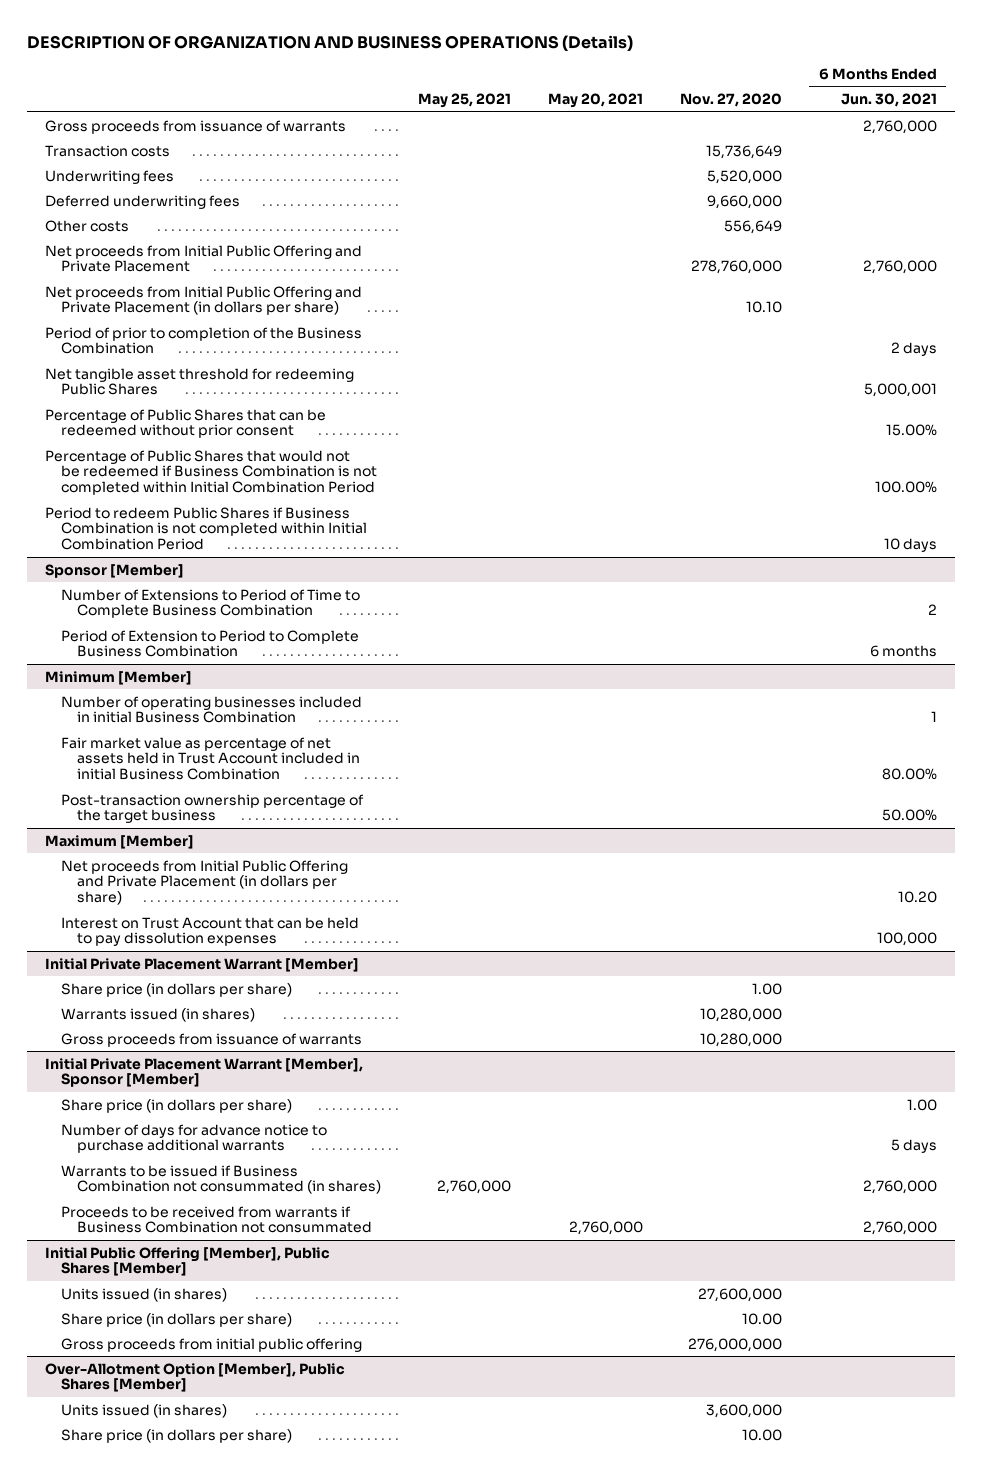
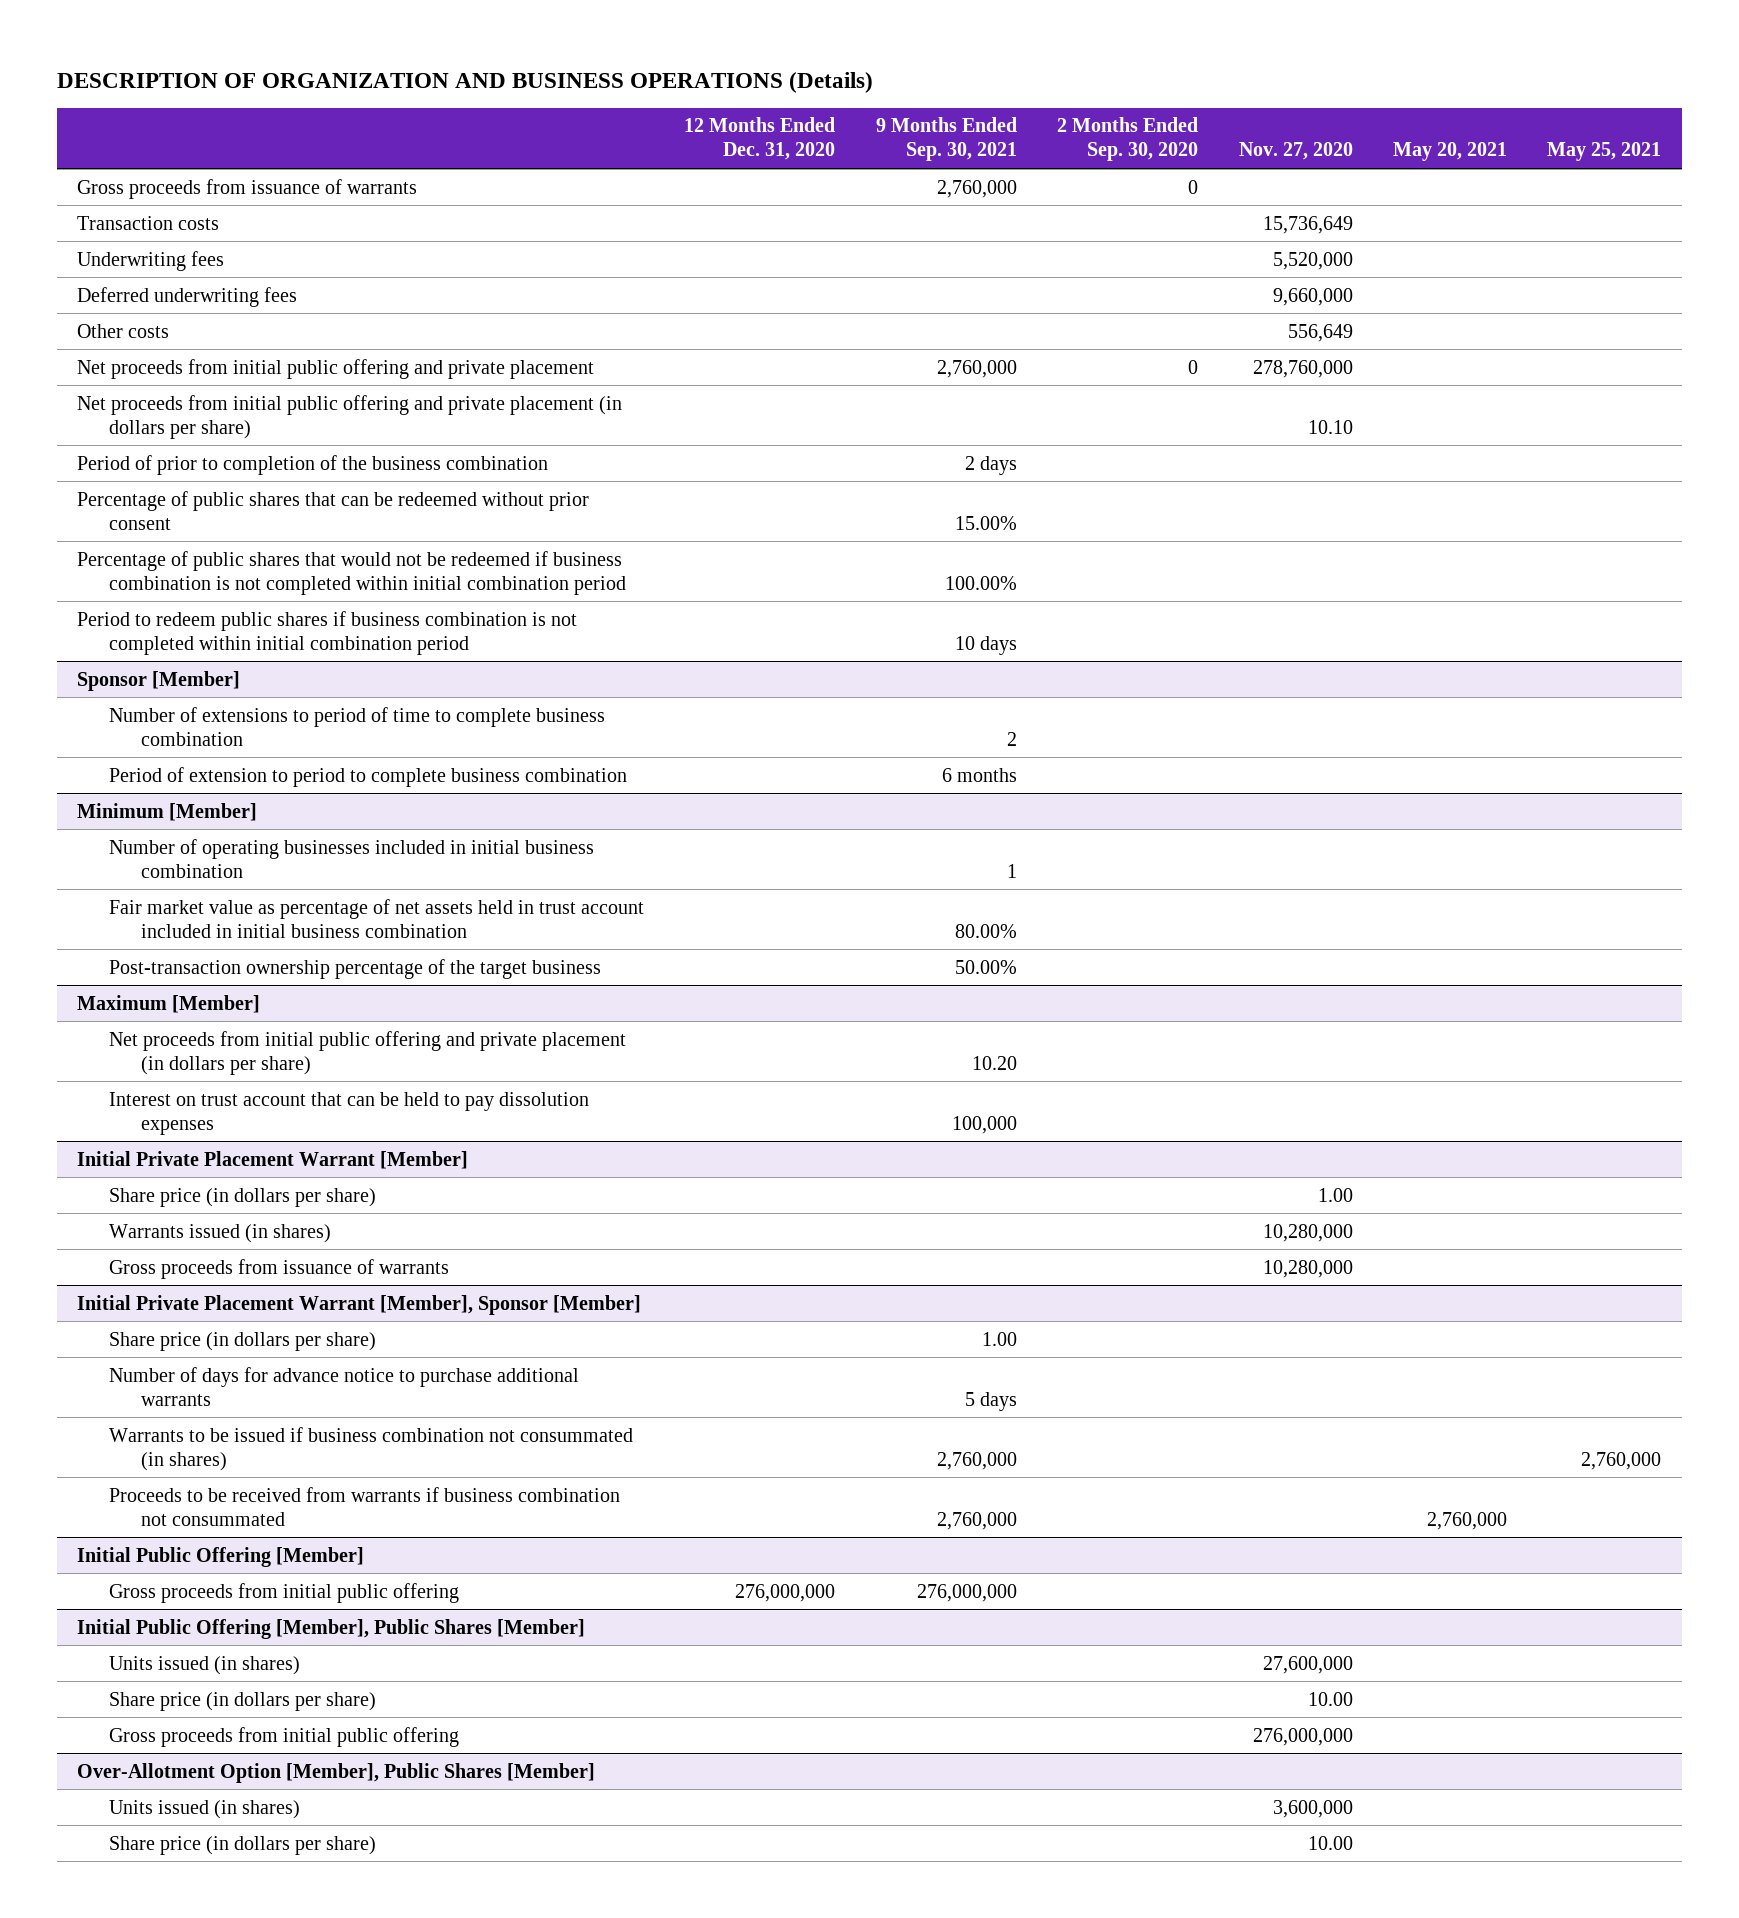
- | May 25, 2021 | May 20, 2021 | Nov. 27, 2020 | 6 Months Ended Jun. 30, 2021
+ | 12 Months Ended Dec. 31, 2020 | 9 Months Ended Sep. 30, 2021 | 2 Months Ended Sep. 30, 2020 | Nov. 27, 2020 | May 20, 2021 | May 25, 2021
- Net proceeds from Initial Public Offering and Private Placement | | | 278,760,000 | 2,760,000
- Net proceeds from Initial Public Offering and Private Placement (in dollars per share) | | | 10.10 |
- Period of prior to completion of the Business Combination | | | | 2 days
- Net tangible asset threshold for redeeming Public Shares | | | | 5,000,001
- Percentage of Public Shares that can be redeemed without prior consent | | | | 15.00%
- Percentage of Public Shares that would not be redeemed if Business Combination is not completed within Initial Combination Period | | | | 100.00%
- Period to redeem Public Shares if Business Combination is not completed within Initial Combination Period | | | | 10 days
+ Net proceeds from initial public offering and private placement | | 2,760,000 | 0 | 278,760,000 | |
+ Net proceeds from initial public offering and private placement (in dollars per share) | | | | 10.10 | |
+ Period of prior to completion of the business combination | | 2 days | | | |
+ Percentage of public shares that can be redeemed without prior consent | | 15.00% | | | |
+ Percentage of public shares that would not be redeemed if business combination is not completed within initial combination period | | 100.00% | | | |
+ Period to redeem public shares if business combination is not completed within initial combination period | | 10 days | | | |
@ Sponsor [Member]
- Number of Extensions to Period of Time to Complete Business Combination | | | | 2
- Period of Extension to Period to Complete Business Combination | | | | 6 months
+ Number of extensions to period of time to complete business combination | | 2 | | | |
+ Period of extension to period to complete business combination | | 6 months | | | |
@ Minimum [Member]
- Number of operating businesses included in initial Business Combination | | | | 1
- Fair market value as percentage of net assets held in Trust Account included in initial Business Combination | | | | 80.00%
+ Number of operating businesses included in initial business combination | | 1 | | | |
+ Fair market value as percentage of net assets held in trust account included in initial business combination | | 80.00% | | | |
@ Maximum [Member]
- Net proceeds from Initial Public Offering and Private Placement (in dollars per share) | | | | 10.20
- Interest on Trust Account that can be held to pay dissolution expenses | | | | 100,000
+ Net proceeds from initial public offering and private placement (in dollars per share) | | 10.20 | | | |
+ Interest on trust account that can be held to pay dissolution expenses | | 100,000 | | | |
@ Initial Private Placement Warrant [Member], Sponsor [Member]
- Warrants to be issued if Business Combination not consummated (in shares) | 2,760,000 | | | 2,760,000
- Proceeds to be received from warrants if Business Combination not consummated | | 2,760,000 | | 2,760,000
+ Warrants to be issued if business combination not consummated (in shares) | | 2,760,000 | | | | 2,760,000
+ Proceeds to be received from warrants if business combination not consummated | | 2,760,000 | | | 2,760,000 |
+ Initial Public Offering [Member]
+ Gross proceeds from initial public offering | 276,000,000 | 276,000,000 | | | |

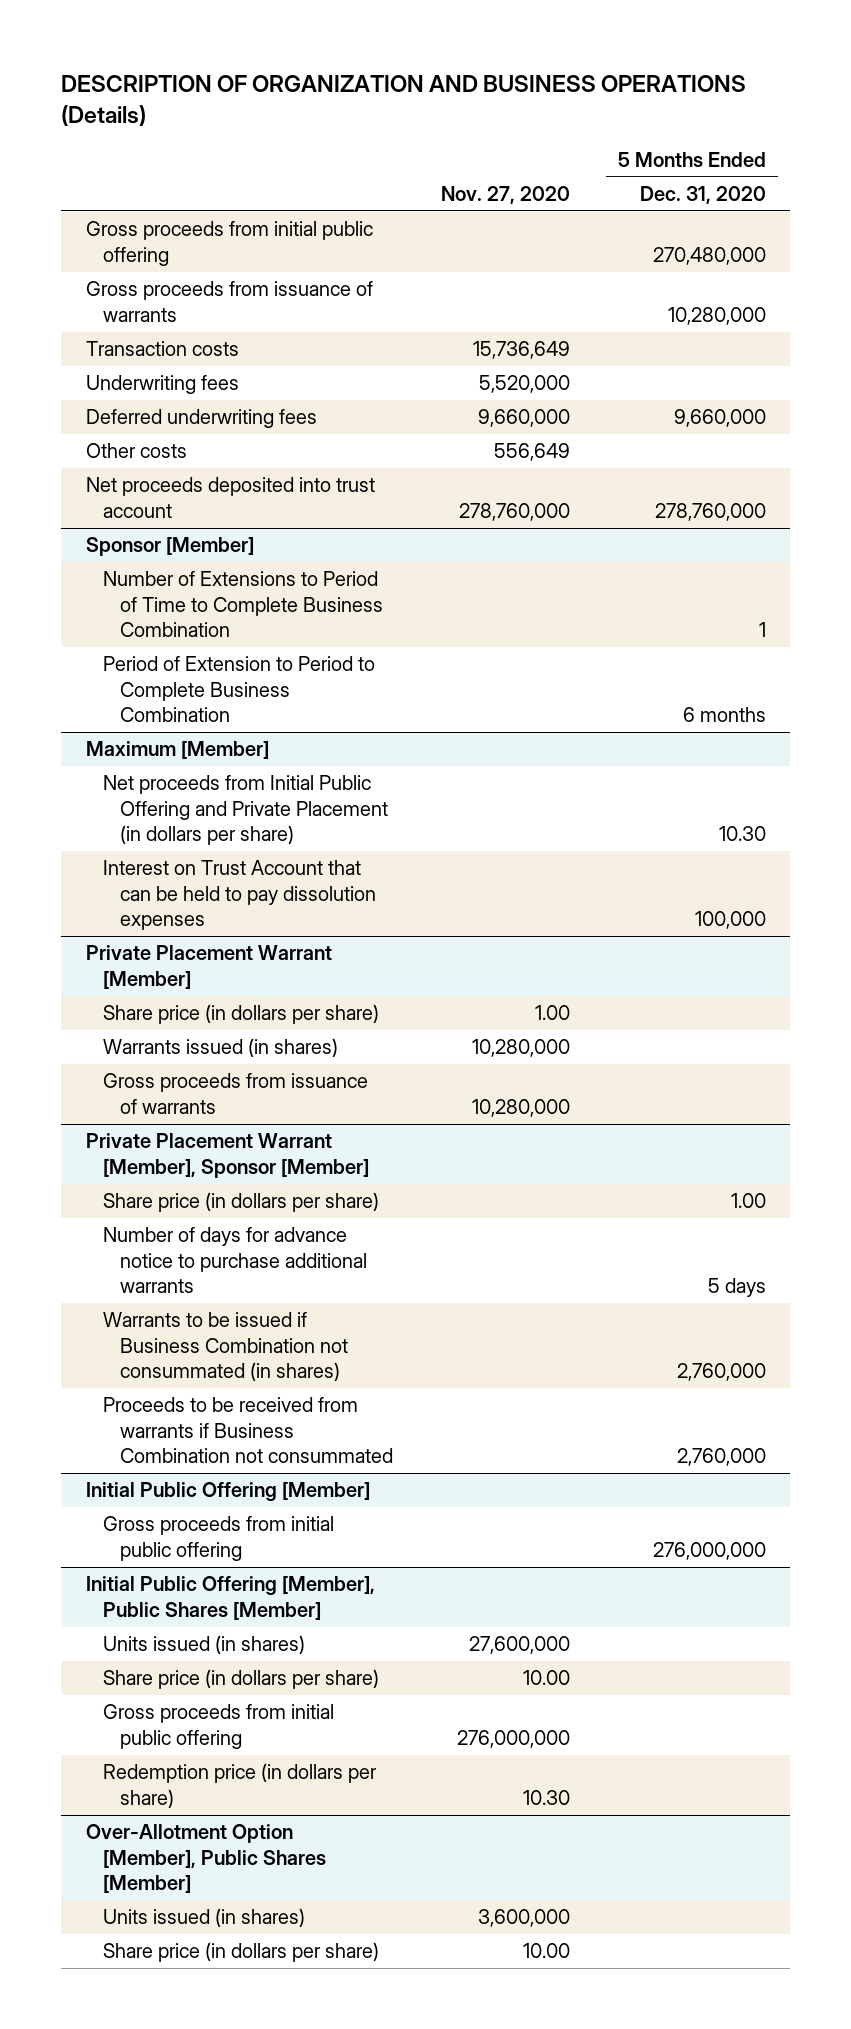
- | 12 Months Ended Dec. 31, 2020 | 9 Months Ended Sep. 30, 2021 | 2 Months Ended Sep. 30, 2020 | Nov. 27, 2020 | May 20, 2021 | May 25, 2021
+ | Nov. 27, 2020 | 5 Months Ended Dec. 31, 2020
+ Gross proceeds from initial public offering | | 270,480,000
- Net proceeds from initial public offering and private placement | | 2,760,000 | 0 | 278,760,000 | |
- Net proceeds from initial public offering and private placement (in dollars per share) | | | | 10.10 | |
- Period of prior to completion of the business combination | | 2 days | | | |
- Percentage of public shares that can be redeemed without prior consent | | 15.00% | | | |
- Percentage of public shares that would not be redeemed if business combination is not completed within initial combination period | | 100.00% | | | |
- Period to redeem public shares if business combination is not completed within initial combination period | | 10 days | | | |
+ Net proceeds deposited into trust account | 278,760,000 | 278,760,000
@ Sponsor [Member]
- Number of extensions to period of time to complete business combination | | 2 | | | |
- Period of extension to period to complete business combination | | 6 months | | | |
- Minimum [Member]
- Number of operating businesses included in initial business combination | | 1 | | | |
- Fair market value as percentage of net assets held in trust account included in initial business combination | | 80.00% | | | |
- Post-transaction ownership percentage of the target business | | 50.00% | | | |
@ Sponsor [Member]
+ Number of Extensions to Period of Time to Complete Business Combination | | 1
+ Period of Extension to Period to Complete Business Combination | | 6 months
@ Maximum [Member]
- Net proceeds from initial public offering and private placement (in dollars per share) | | 10.20 | | | |
- Interest on trust account that can be held to pay dissolution expenses | | 100,000 | | | |
- Initial Private Placement Warrant [Member]
@ Maximum [Member]
+ Net proceeds from Initial Public Offering and Private Placement (in dollars per share) | | 10.30
+ Interest on Trust Account that can be held to pay dissolution expenses | | 100,000
+ Private Placement Warrant [Member]
- Initial Private Placement Warrant [Member], Sponsor [Member]
+ Private Placement Warrant [Member], Sponsor [Member]
- Warrants to be issued if business combination not consummated (in shares) | | 2,760,000 | | | | 2,760,000
- Proceeds to be received from warrants if business combination not consummated | | 2,760,000 | | | 2,760,000 |
+ Warrants to be issued if Business Combination not consummated (in shares) | | 2,760,000
+ Proceeds to be received from warrants if Business Combination not consummated | | 2,760,000
@ Initial Public Offering [Member], Public Shares [Member]
+ Redemption price (in dollars per share) | 10.30 |

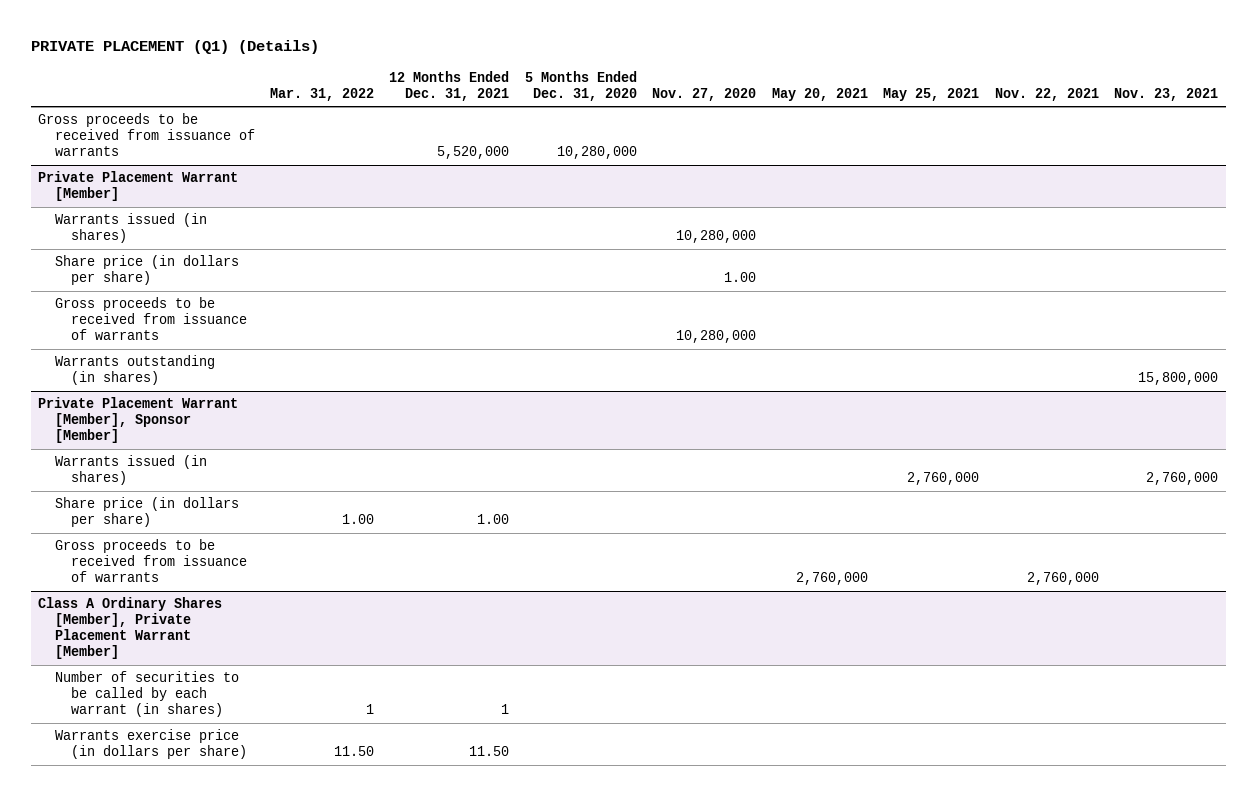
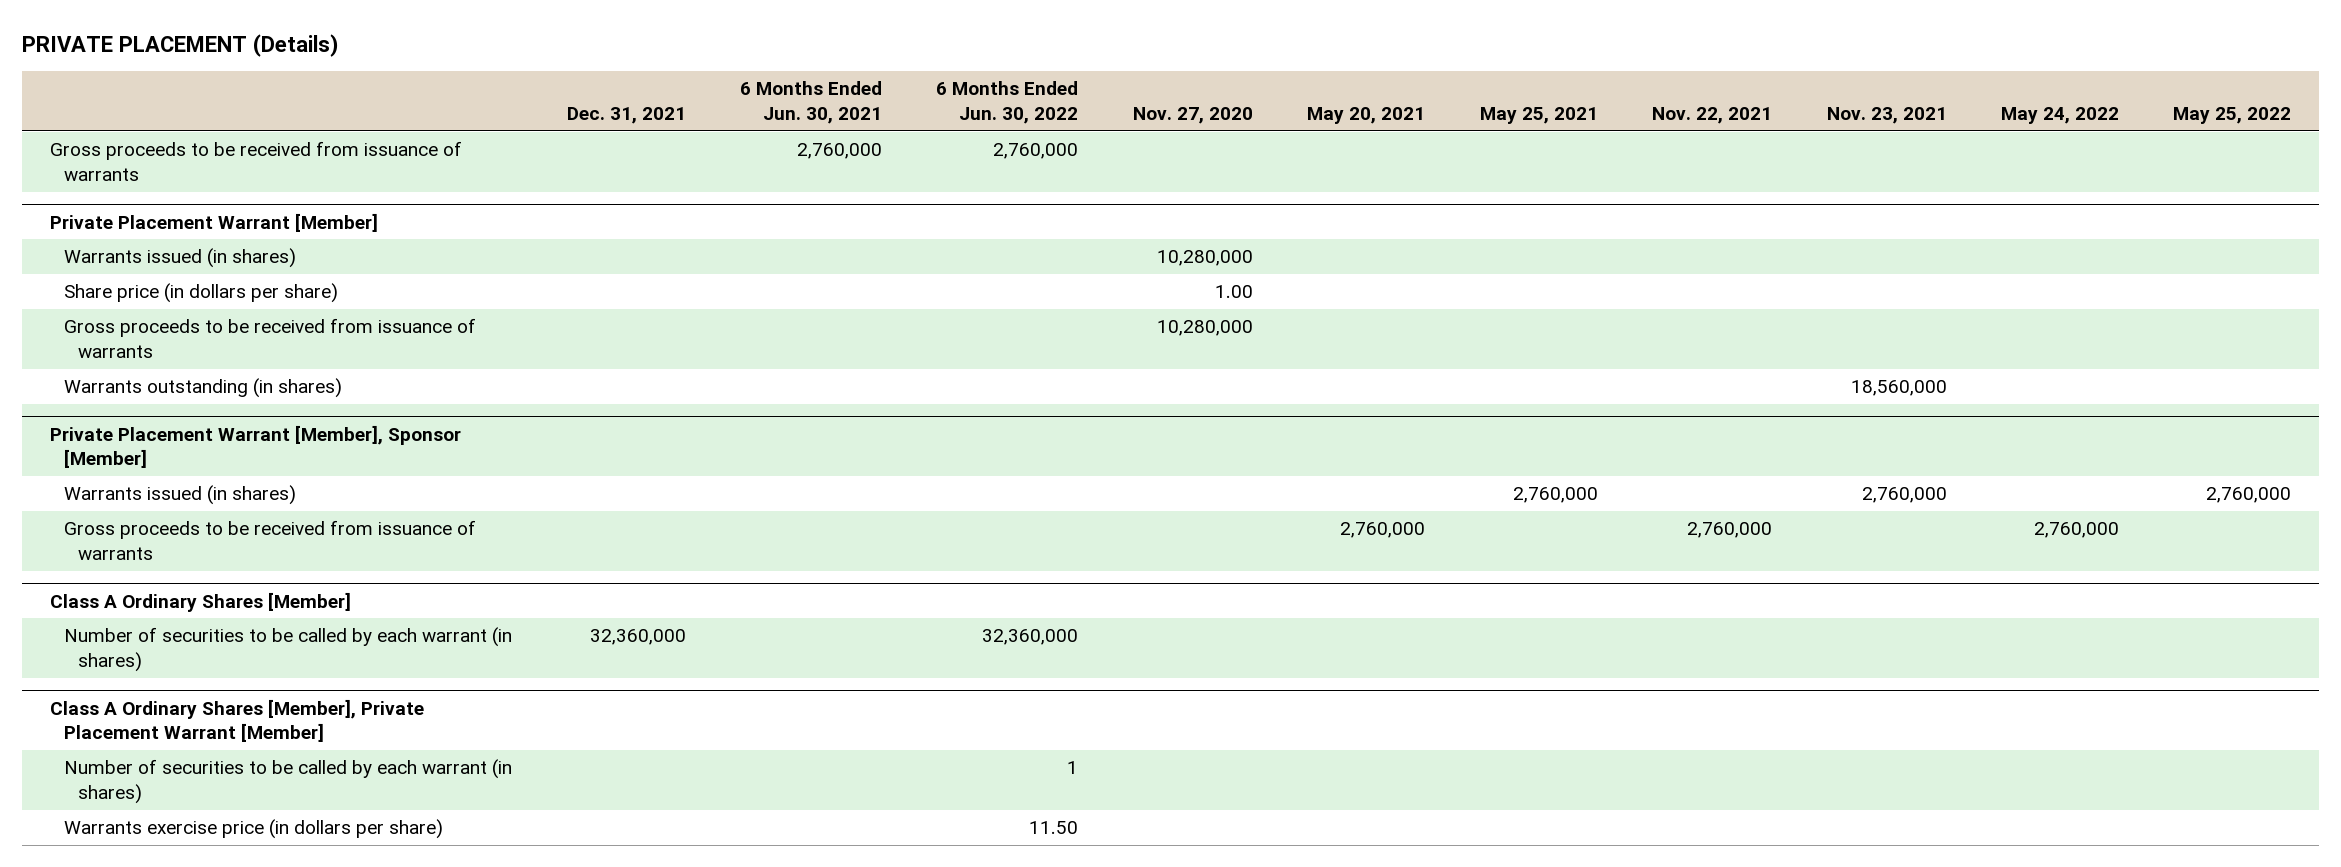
- PRIVATE PLACEMENT (Q1) (Details)
+ PRIVATE PLACEMENT (Details)
- | Mar. 31, 2022 | 12 Months Ended Dec. 31, 2021 | 5 Months Ended Dec. 31, 2020 | Nov. 27, 2020 | May 20, 2021 | May 25, 2021 | Nov. 22, 2021 | Nov. 23, 2021
+ | Dec. 31, 2021 | 6 Months Ended Jun. 30, 2021 | 6 Months Ended Jun. 30, 2022 | Nov. 27, 2020 | May 20, 2021 | May 25, 2021 | Nov. 22, 2021 | Nov. 23, 2021 | May 24, 2022 | May 25, 2022
@ Private Placement Warrant [Member]
- Warrants outstanding (in shares) | | | | | | | | 15,800,000
+ Warrants outstanding (in shares) | | | | | | | | 18,560,000 | |
@ Private Placement Warrant [Member], Sponsor [Member]
- Share price (in dollars per share) | 1.00 | 1.00 | | | | | |
+ Class A Ordinary Shares [Member]
+ Number of securities to be called by each warrant (in shares) | 32,360,000 | | 32,360,000 | | | | | | |

